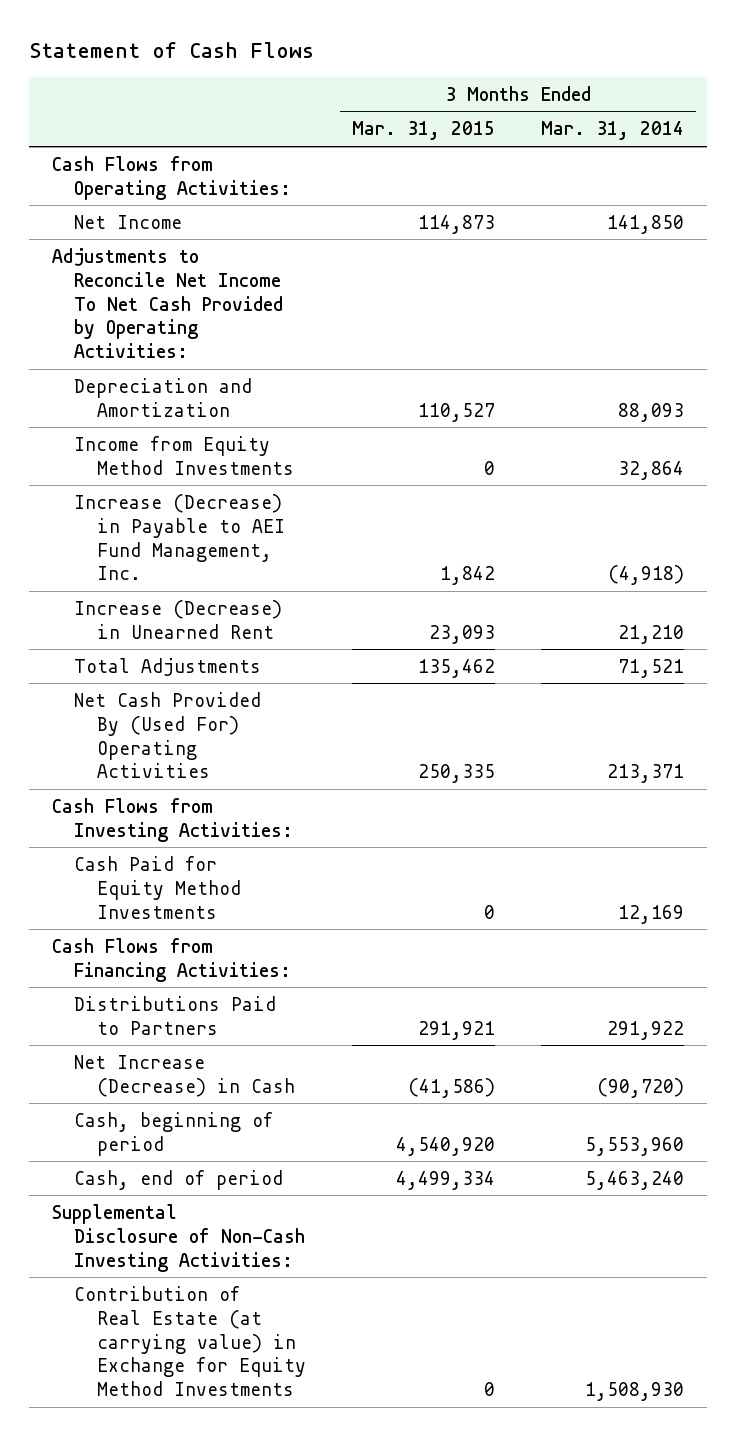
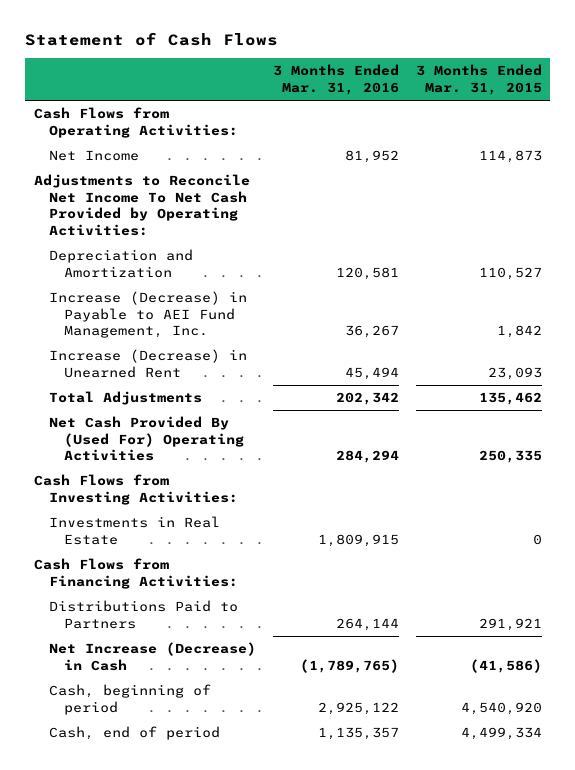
- | 3 Months Ended Mar. 31, 2015 | 3 Months Ended Mar. 31, 2014
+ | 3 Months Ended Mar. 31, 2016 | 3 Months Ended Mar. 31, 2015
- Income from Equity Method Investments | 0 | 32,864
- Cash Paid for Equity Method Investments | 0 | 12,169
+ Investments in Real Estate | 1,809,915 | 0
- Supplemental Disclosure of Non-Cash Investing Activities:
- Contribution of Real Estate (at carrying value) in Exchange for Equity Method Investments | 0 | 1,508,930

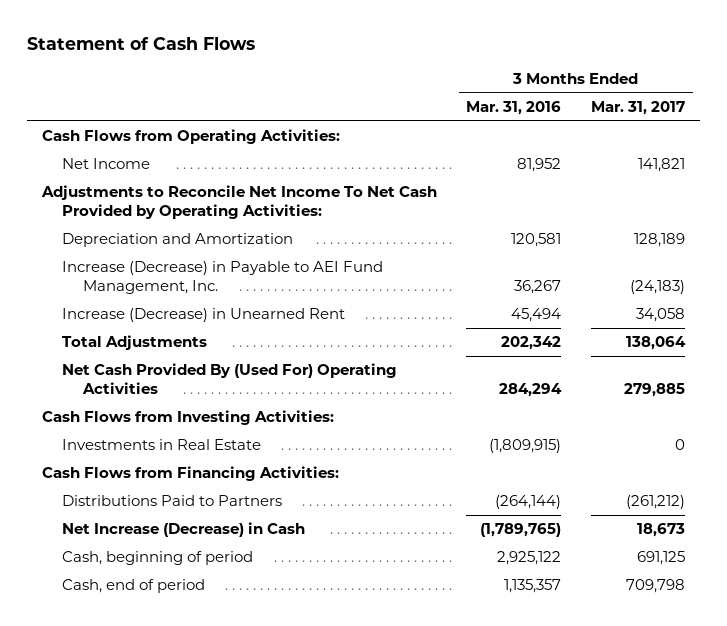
- | 3 Months Ended Mar. 31, 2016 | 3 Months Ended Mar. 31, 2015
+ | 3 Months Ended Mar. 31, 2016 | 3 Months Ended Mar. 31, 2017
- Investments in Real Estate | 1,809,915 | 0
+ Investments in Real Estate | (1,809,915) | 0
- Distributions Paid to Partners | 264,144 | 291,921
+ Distributions Paid to Partners | (264,144) | (261,212)

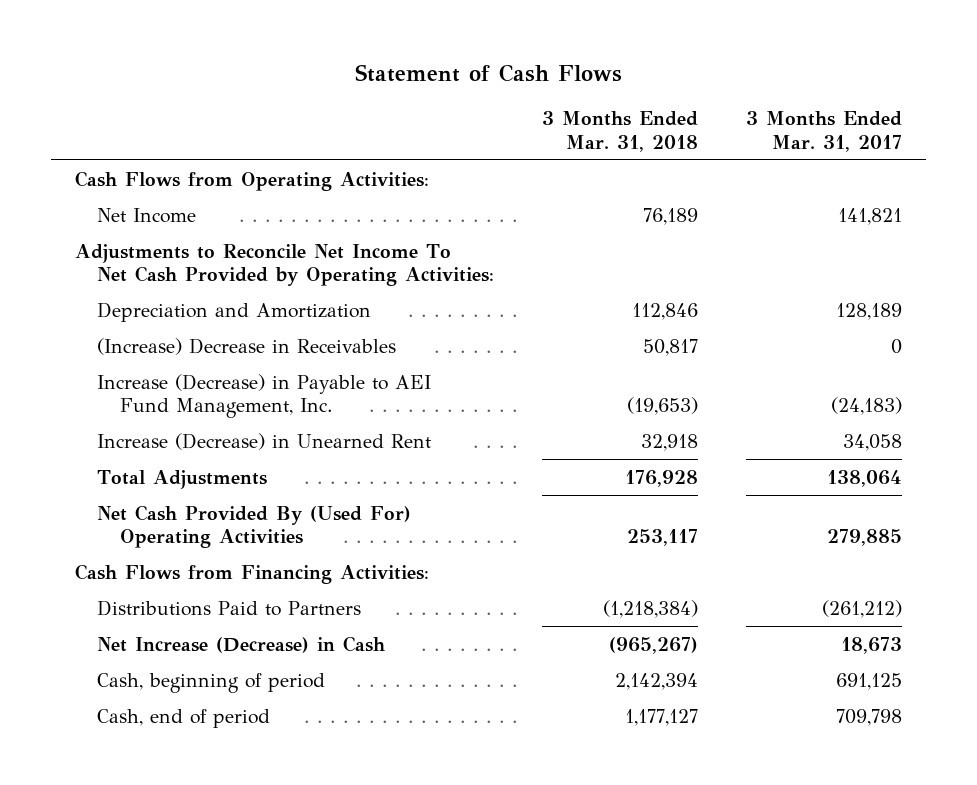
- | 3 Months Ended Mar. 31, 2016 | 3 Months Ended Mar. 31, 2017
+ | 3 Months Ended Mar. 31, 2018 | 3 Months Ended Mar. 31, 2017
+ (Increase) Decrease in Receivables | 50,817 | 0
- Cash Flows from Investing Activities:
- Investments in Real Estate | (1,809,915) | 0

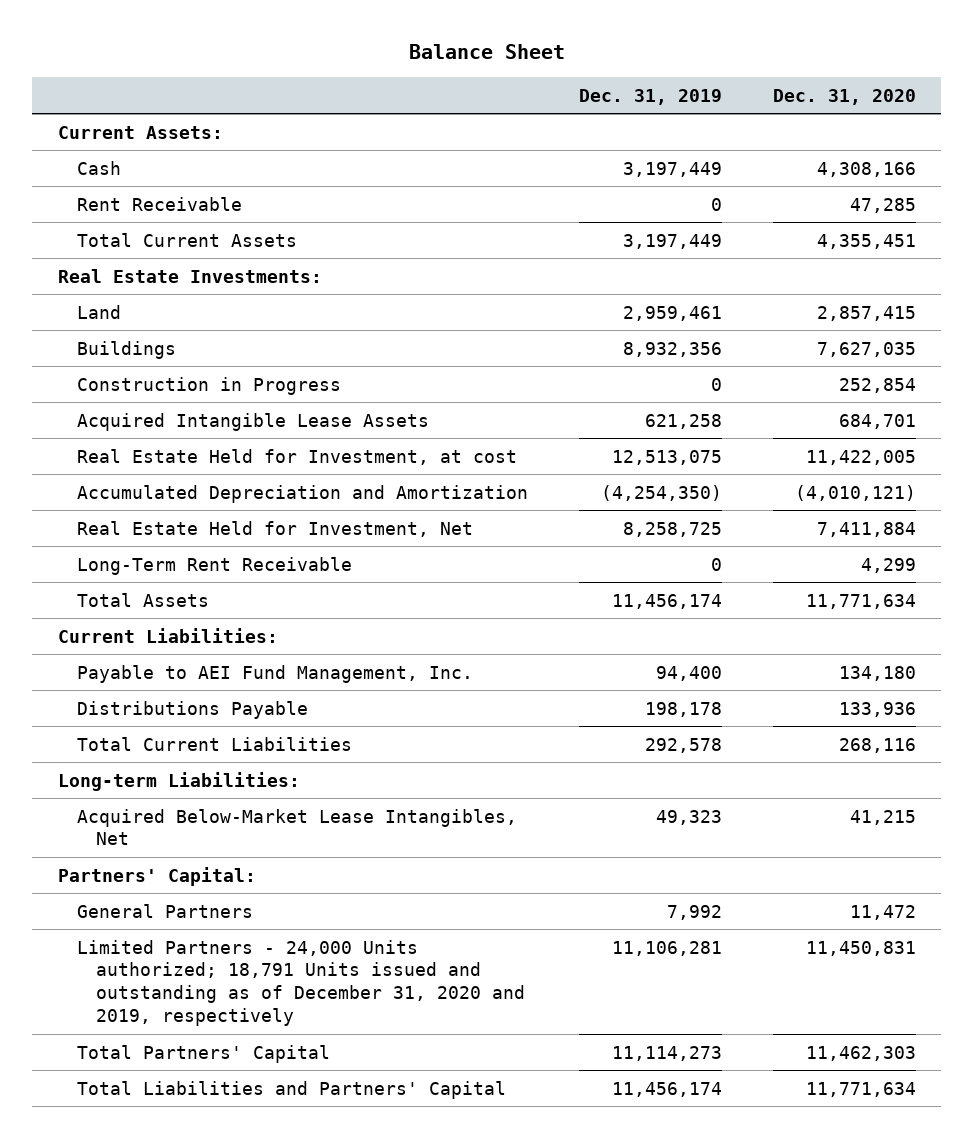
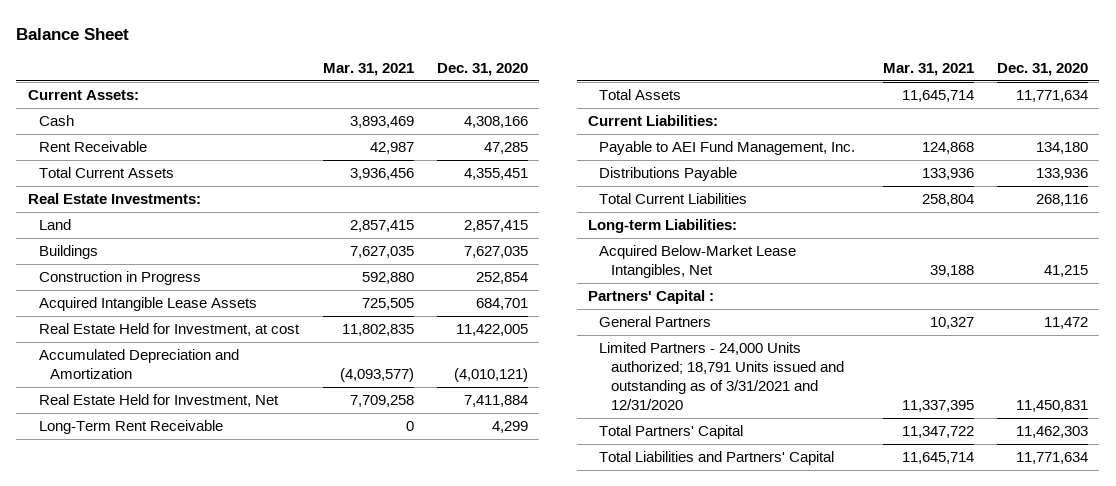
- | Dec. 31, 2019 | Dec. 31, 2020
+ | Mar. 31, 2021 | Dec. 31, 2020
- Partners' Capital:
+ Partners' Capital :
- Limited Partners - 24,000 Units authorized; 18,791 Units issued and outstanding as of December 31, 2020 and 2019, respectively | 11,106,281 | 11,450,831
+ Limited Partners - 24,000 Units authorized; 18,791 Units issued and outstanding as of 3/31/2021 and 12/31/2020 | 11,337,395 | 11,450,831

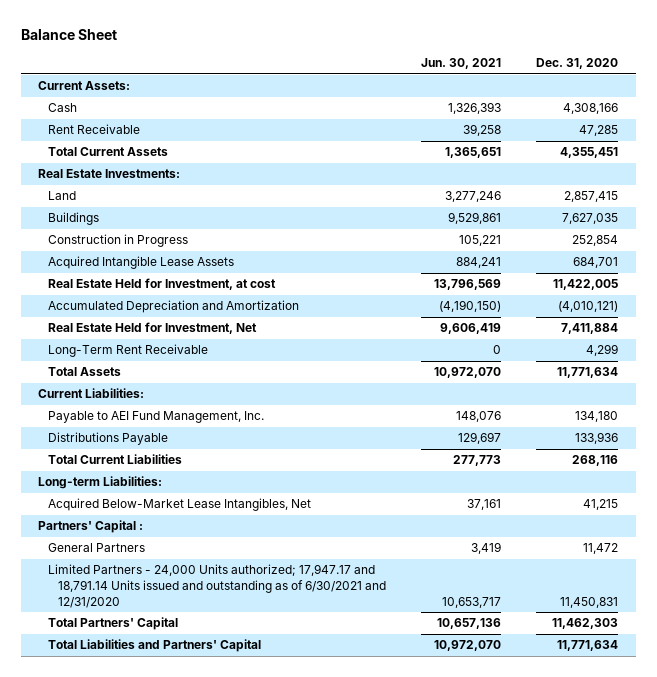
- | Mar. 31, 2021 | Dec. 31, 2020
+ | Jun. 30, 2021 | Dec. 31, 2020
- Limited Partners - 24,000 Units authorized; 18,791 Units issued and outstanding as of 3/31/2021 and 12/31/2020 | 11,337,395 | 11,450,831
+ Limited Partners - 24,000 Units authorized; 17,947.17 and 18,791.14 Units issued and outstanding as of 6/30/2021 and 12/31/2020 | 10,653,717 | 11,450,831

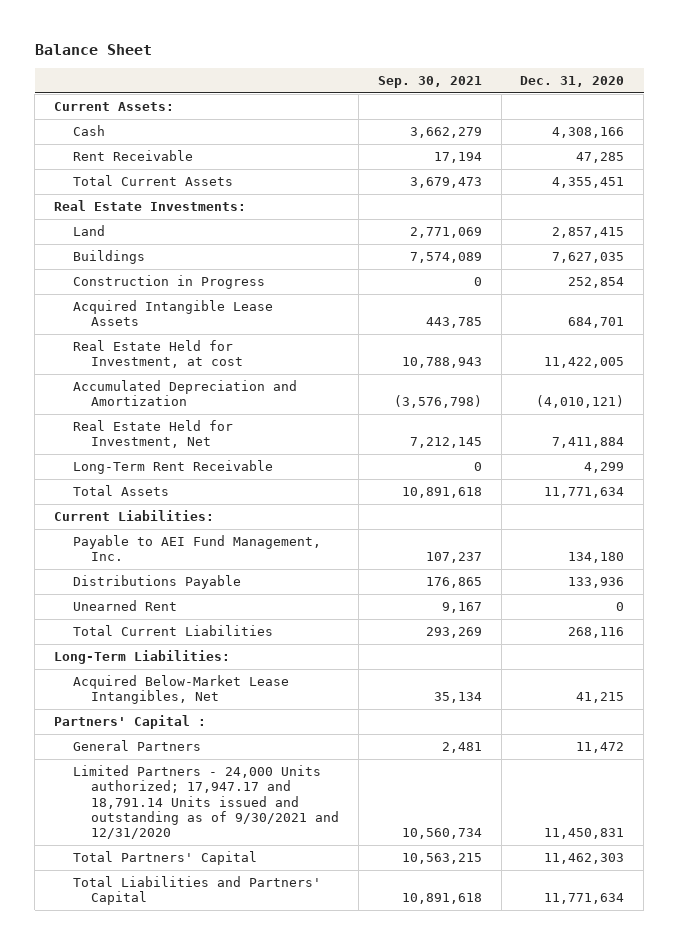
- | Jun. 30, 2021 | Dec. 31, 2020
+ | Sep. 30, 2021 | Dec. 31, 2020
+ Unearned Rent | 9,167 | 0
- Long-term Liabilities:
+ Long-Term Liabilities:
- Limited Partners - 24,000 Units authorized; 17,947.17 and 18,791.14 Units issued and outstanding as of 6/30/2021 and 12/31/2020 | 10,653,717 | 11,450,831
+ Limited Partners - 24,000 Units authorized; 17,947.17 and 18,791.14 Units issued and outstanding as of 9/30/2021 and 12/31/2020 | 10,560,734 | 11,450,831

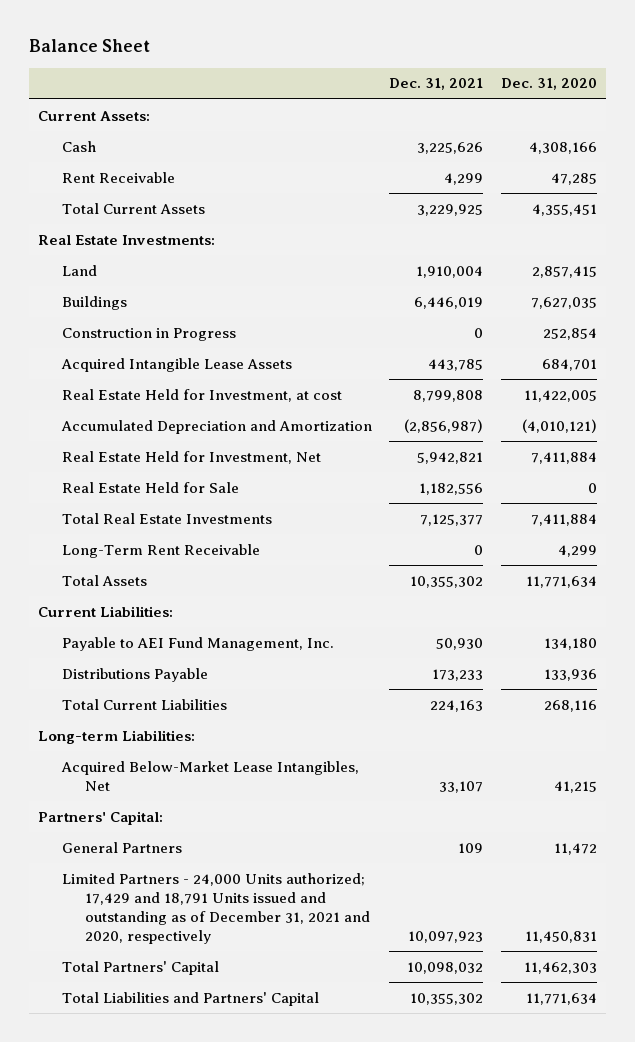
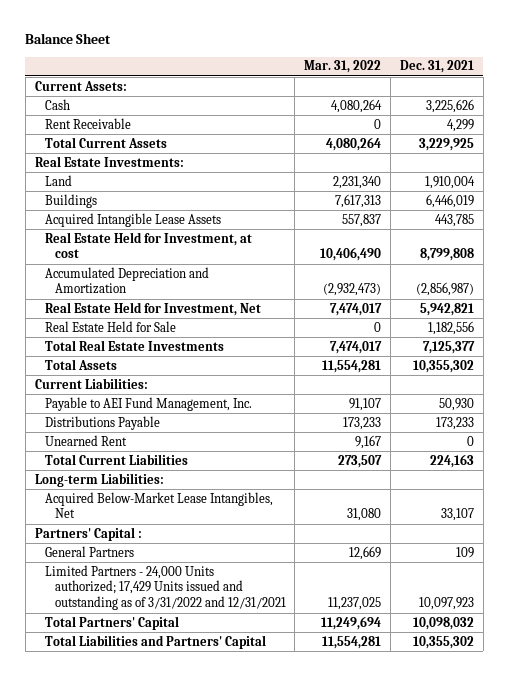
- | Dec. 31, 2021 | Dec. 31, 2020
+ | Mar. 31, 2022 | Dec. 31, 2021
- Construction in Progress | 0 | 252,854
- Long-Term Rent Receivable | 0 | 4,299
+ Unearned Rent | 9,167 | 0
- Partners' Capital:
+ Partners' Capital :
- Limited Partners - 24,000 Units authorized; 17,429 and 18,791 Units issued and outstanding as of December 31, 2021 and 2020, respectively | 10,097,923 | 11,450,831
+ Limited Partners - 24,000 Units authorized; 17,429 Units issued and outstanding as of 3/31/2022 and 12/31/2021 | 11,237,025 | 10,097,923

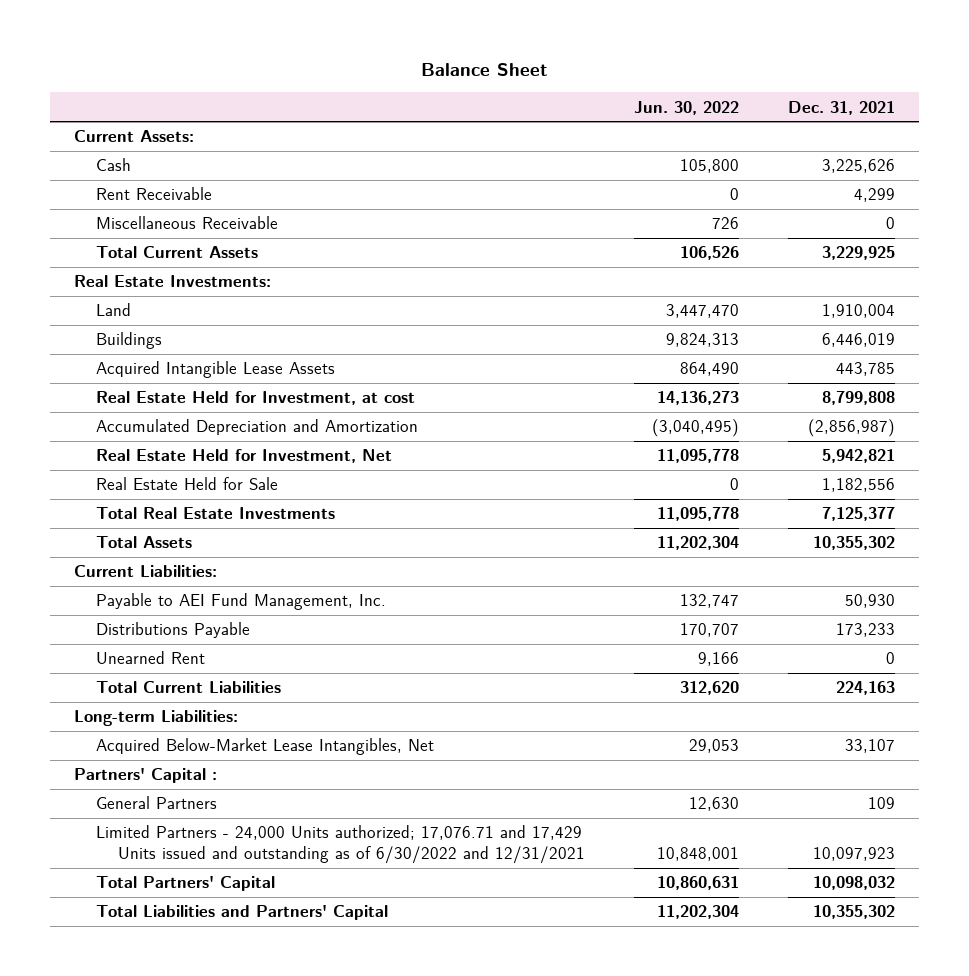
- | Mar. 31, 2022 | Dec. 31, 2021
+ | Jun. 30, 2022 | Dec. 31, 2021
+ Miscellaneous Receivable | 726 | 0
- Limited Partners - 24,000 Units authorized; 17,429 Units issued and outstanding as of 3/31/2022 and 12/31/2021 | 11,237,025 | 10,097,923
+ Limited Partners - 24,000 Units authorized; 17,076.71 and 17,429 Units issued and outstanding as of 6/30/2022 and 12/31/2021 | 10,848,001 | 10,097,923

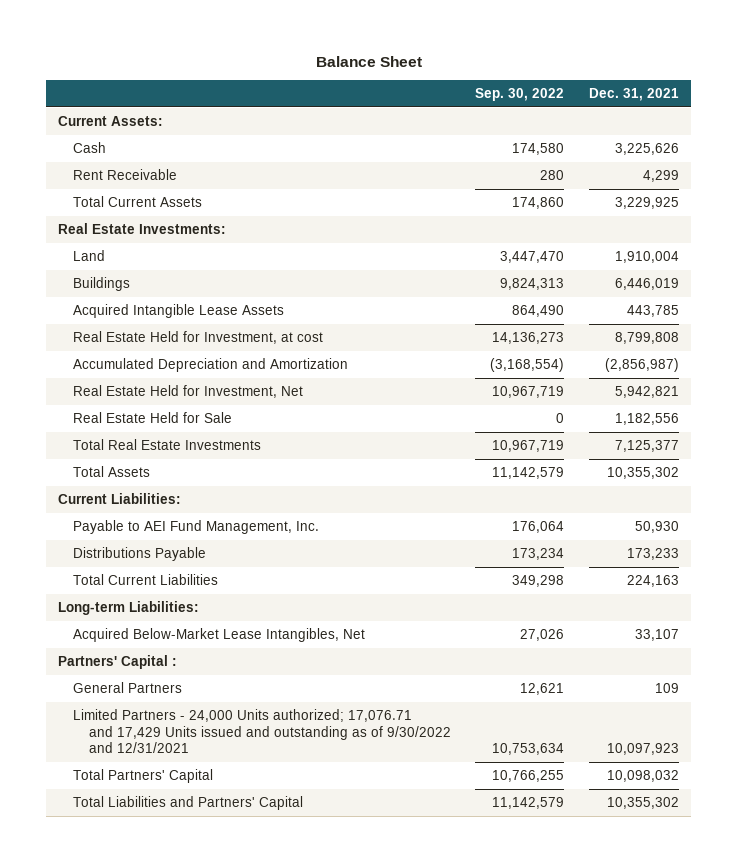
- | Jun. 30, 2022 | Dec. 31, 2021
+ | Sep. 30, 2022 | Dec. 31, 2021
- Miscellaneous Receivable | 726 | 0
- Unearned Rent | 9,166 | 0
- Limited Partners - 24,000 Units authorized; 17,076.71 and 17,429 Units issued and outstanding as of 6/30/2022 and 12/31/2021 | 10,848,001 | 10,097,923
+ Limited Partners - 24,000 Units authorized; 17,076.71 and 17,429 Units issued and outstanding as of 9/30/2022 and 12/31/2021 | 10,753,634 | 10,097,923

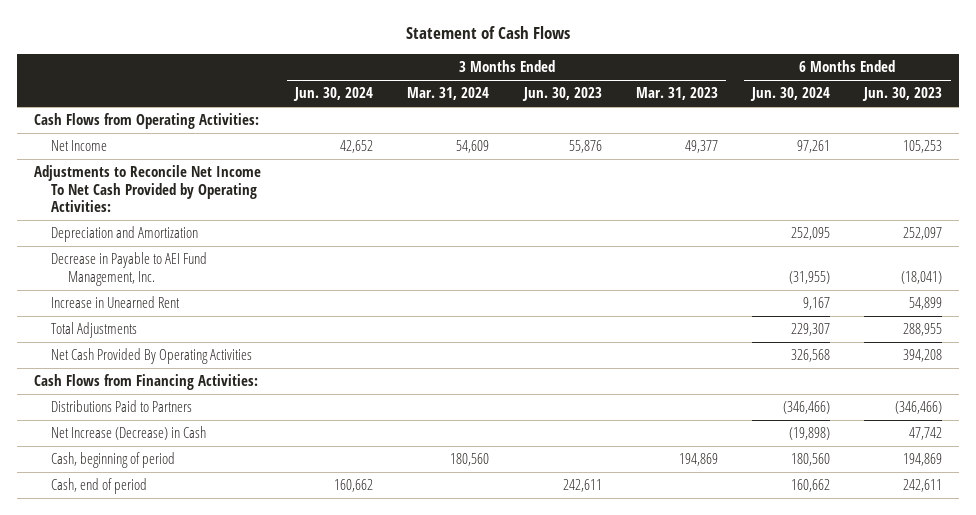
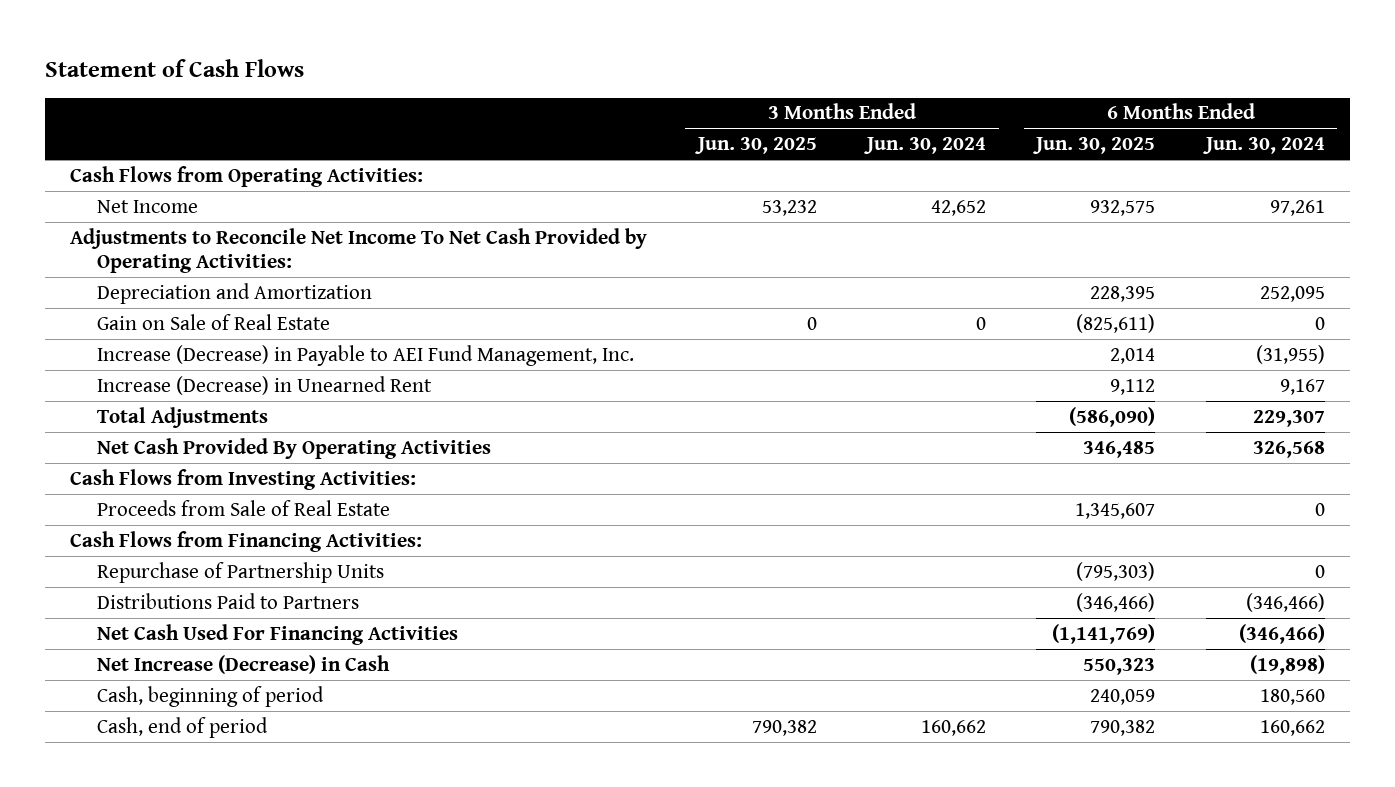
- | 3 Months Ended Jun. 30, 2024 | 3 Months Ended Mar. 31, 2024 | 3 Months Ended Jun. 30, 2023 | 3 Months Ended Mar. 31, 2023 | 6 Months Ended Jun. 30, 2024 | 6 Months Ended Jun. 30, 2023
+ | 3 Months Ended Jun. 30, 2025 | 3 Months Ended Jun. 30, 2024 | 6 Months Ended Jun. 30, 2025 | 6 Months Ended Jun. 30, 2024
- Decrease in Payable to AEI Fund Management, Inc. | | | | | (31,955) | (18,041)
- Increase in Unearned Rent | | | | | 9,167 | 54,899
+ Gain on Sale of Real Estate | 0 | 0 | (825,611) | 0
+ Increase (Decrease) in Payable to AEI Fund Management, Inc. | | | 2,014 | (31,955)
+ Increase (Decrease) in Unearned Rent | | | 9,112 | 9,167
+ Cash Flows from Investing Activities:
+ Proceeds from Sale of Real Estate | | | 1,345,607 | 0
+ Repurchase of Partnership Units | | | (795,303) | 0
+ Net Cash Used For Financing Activities | | | (1,141,769) | (346,466)

